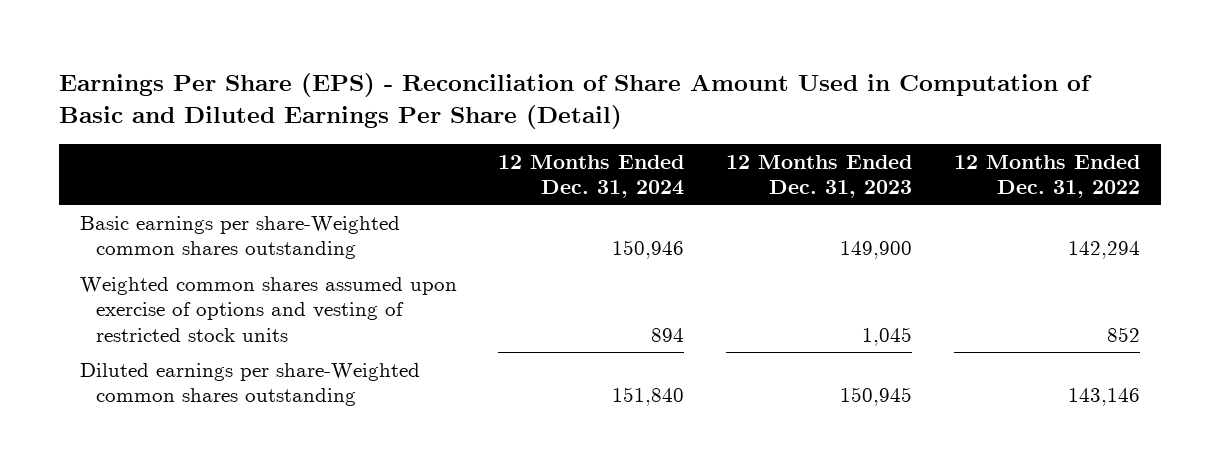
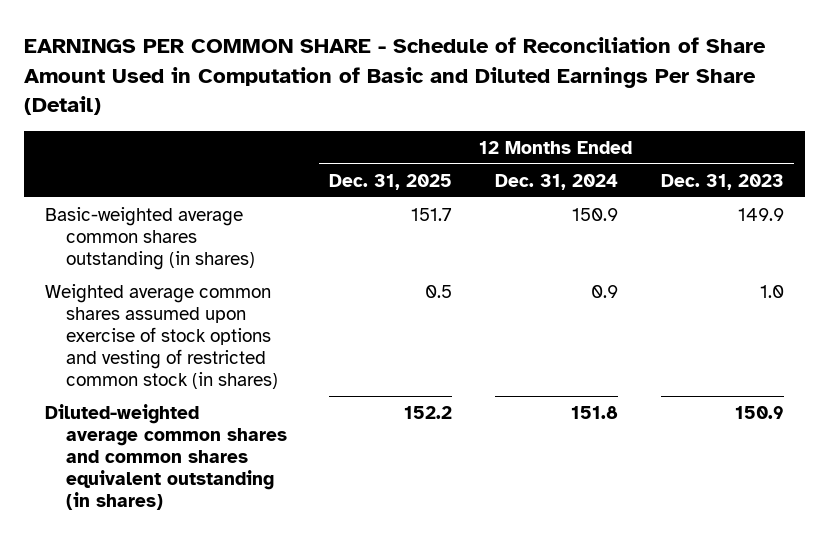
- Earnings Per Share (EPS) - Reconciliation of Share Amount Used in Computation of Basic and Diluted Earnings Per Share (Detail)
+ EARNINGS PER COMMON SHARE - Schedule of Reconciliation of Share Amount Used in Computation of Basic and Diluted Earnings Per Share (Detail)
- | 12 Months Ended Dec. 31, 2024 | 12 Months Ended Dec. 31, 2023 | 12 Months Ended Dec. 31, 2022
+ | 12 Months Ended Dec. 31, 2025 | 12 Months Ended Dec. 31, 2024 | 12 Months Ended Dec. 31, 2023
- Basic earnings per share-Weighted common shares outstanding | 150,946 | 149,900 | 142,294
- Weighted common shares assumed upon exercise of options and vesting of restricted stock units | 894 | 1,045 | 852
- Diluted earnings per share-Weighted common shares outstanding | 151,840 | 150,945 | 143,146
+ Basic-weighted average common shares outstanding (in shares) | 151.7 | 150.9 | 149.9
+ Weighted average common shares assumed upon exercise of stock options and vesting of restricted common stock (in shares) | 0.5 | 0.9 | 1.0
+ Diluted-weighted average common shares and common shares equivalent outstanding (in shares) | 152.2 | 151.8 | 150.9

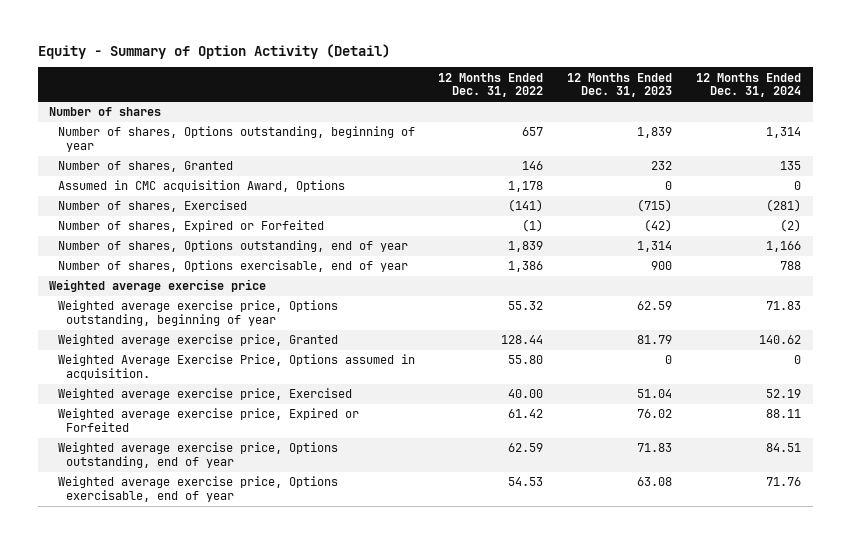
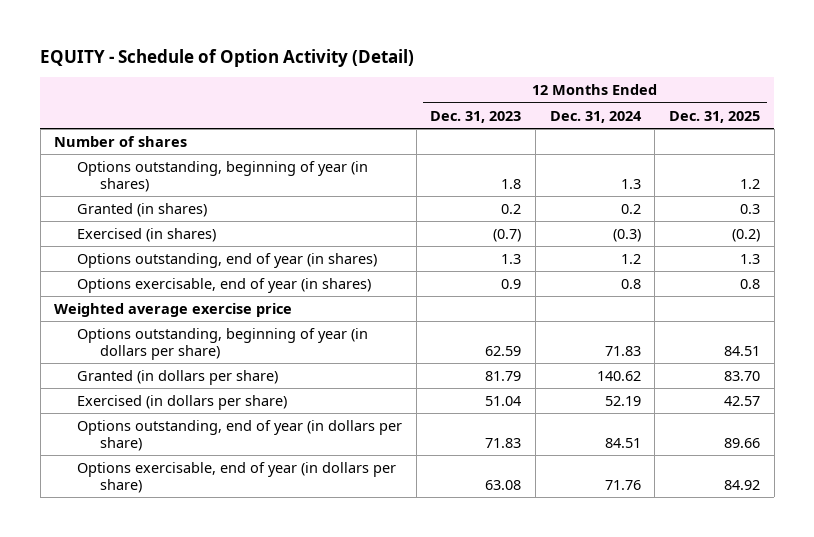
- Equity - Summary of Option Activity (Detail)
+ EQUITY - Schedule of Option Activity (Detail)
- | 12 Months Ended Dec. 31, 2022 | 12 Months Ended Dec. 31, 2023 | 12 Months Ended Dec. 31, 2024
+ | 12 Months Ended Dec. 31, 2023 | 12 Months Ended Dec. 31, 2024 | 12 Months Ended Dec. 31, 2025
- Number of shares, Options outstanding, beginning of year | 657 | 1,839 | 1,314
- Number of shares, Granted | 146 | 232 | 135
- Assumed in CMC acquisition Award, Options | 1,178 | 0 | 0
- Number of shares, Exercised | (141) | (715) | (281)
- Number of shares, Expired or Forfeited | (1) | (42) | (2)
- Number of shares, Options outstanding, end of year | 1,839 | 1,314 | 1,166
- Number of shares, Options exercisable, end of year | 1,386 | 900 | 788
+ Options outstanding, beginning of year (in shares) | 1.8 | 1.3 | 1.2
+ Granted (in shares) | 0.2 | 0.2 | 0.3
+ Exercised (in shares) | (0.7) | (0.3) | (0.2)
+ Options outstanding, end of year (in shares) | 1.3 | 1.2 | 1.3
+ Options exercisable, end of year (in shares) | 0.9 | 0.8 | 0.8
- Weighted average exercise price, Options outstanding, beginning of year | 55.32 | 62.59 | 71.83
- Weighted average exercise price, Granted | 128.44 | 81.79 | 140.62
- Weighted Average Exercise Price, Options assumed in acquisition. | 55.80 | 0 | 0
- Weighted average exercise price, Exercised | 40.00 | 51.04 | 52.19
- Weighted average exercise price, Expired or Forfeited | 61.42 | 76.02 | 88.11
- Weighted average exercise price, Options outstanding, end of year | 62.59 | 71.83 | 84.51
- Weighted average exercise price, Options exercisable, end of year | 54.53 | 63.08 | 71.76
+ Options outstanding, beginning of year (in dollars per share) | 62.59 | 71.83 | 84.51
+ Granted (in dollars per share) | 81.79 | 140.62 | 83.70
+ Exercised (in dollars per share) | 51.04 | 52.19 | 42.57
+ Options outstanding, end of year (in dollars per share) | 71.83 | 84.51 | 89.66
+ Options exercisable, end of year (in dollars per share) | 63.08 | 71.76 | 84.92

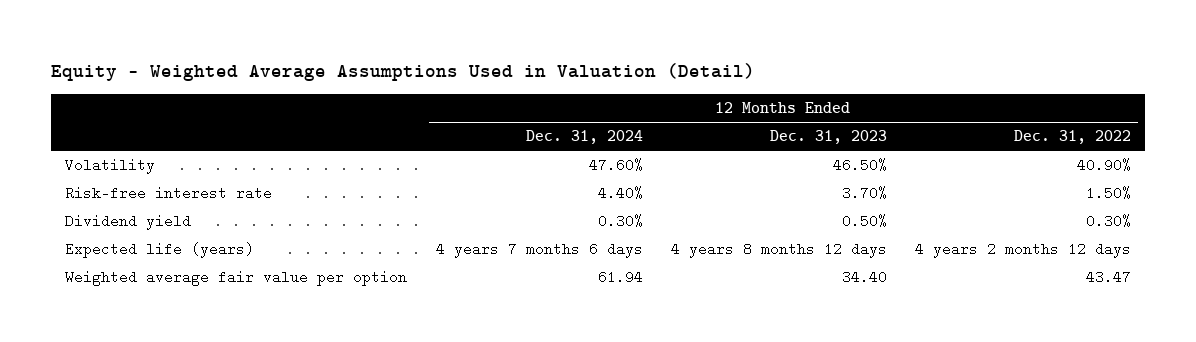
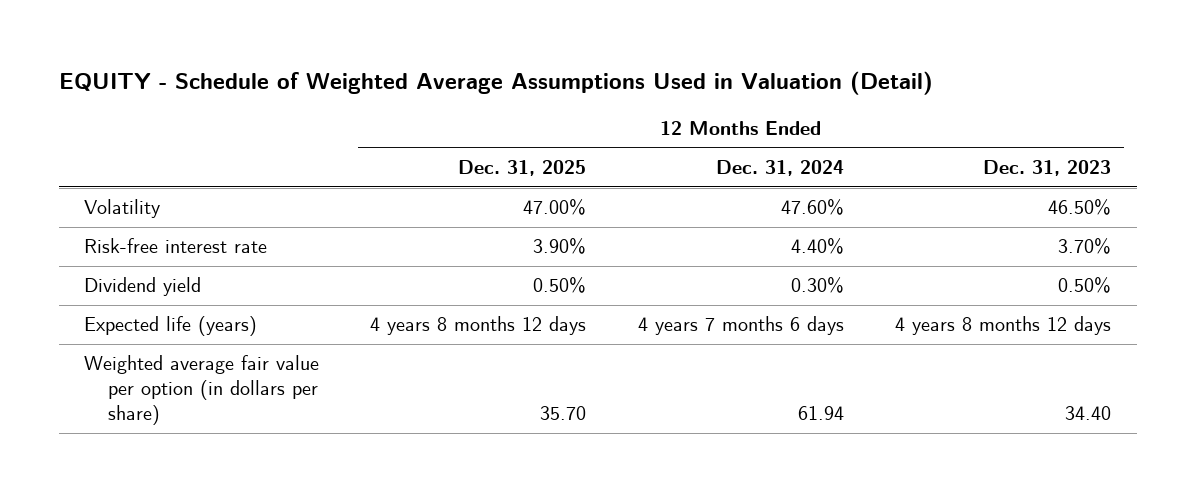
- Equity - Weighted Average Assumptions Used in Valuation (Detail)
+ EQUITY - Schedule of Weighted Average Assumptions Used in Valuation (Detail)
- | 12 Months Ended Dec. 31, 2024 | 12 Months Ended Dec. 31, 2023 | 12 Months Ended Dec. 31, 2022
+ | 12 Months Ended Dec. 31, 2025 | 12 Months Ended Dec. 31, 2024 | 12 Months Ended Dec. 31, 2023
- Weighted average fair value per option | 61.94 | 34.40 | 43.47
+ Weighted average fair value per option (in dollars per share) | 35.70 | 61.94 | 34.40

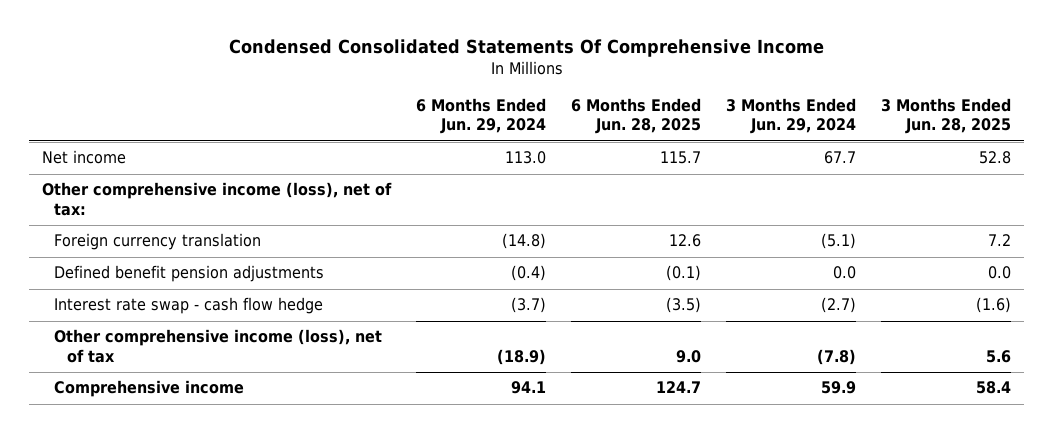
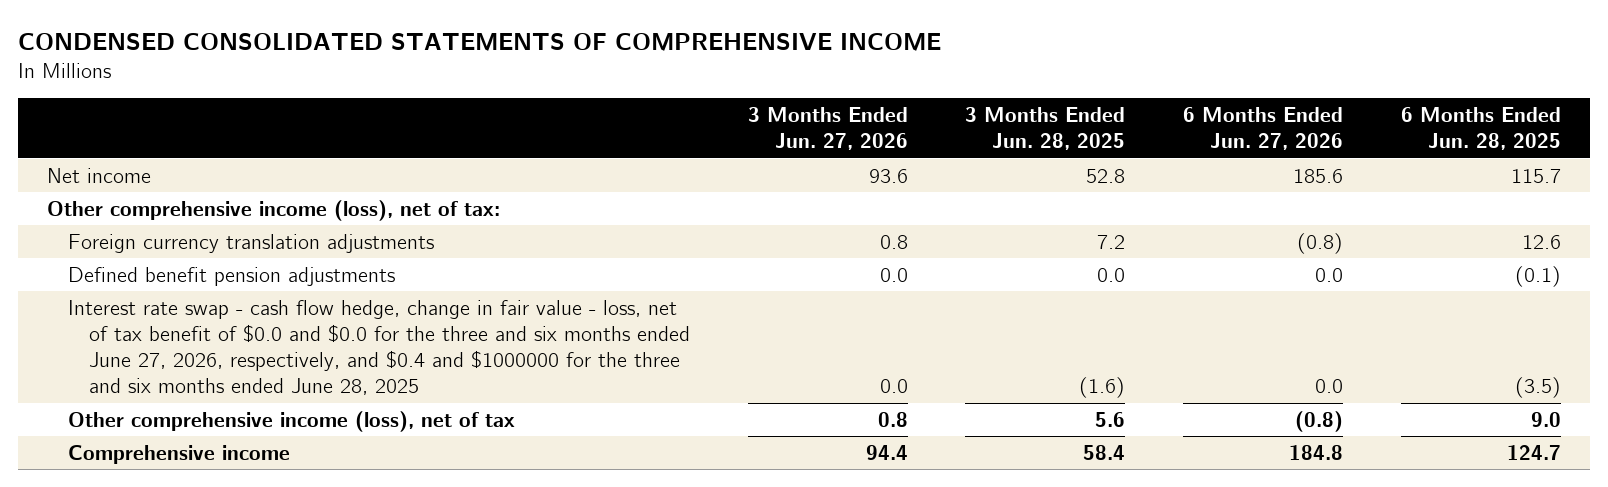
- Condensed Consolidated Statements Of Comprehensive Income
+ CONDENSED CONSOLIDATED STATEMENTS OF COMPREHENSIVE INCOME
- | 6 Months Ended Jun. 29, 2024 | 6 Months Ended Jun. 28, 2025 | 3 Months Ended Jun. 29, 2024 | 3 Months Ended Jun. 28, 2025
+ | 3 Months Ended Jun. 27, 2026 | 3 Months Ended Jun. 28, 2025 | 6 Months Ended Jun. 27, 2026 | 6 Months Ended Jun. 28, 2025
- Foreign currency translation | (14.8) | 12.6 | (5.1) | 7.2
+ Foreign currency translation adjustments | 0.8 | 7.2 | (0.8) | 12.6
- Interest rate swap - cash flow hedge | (3.7) | (3.5) | (2.7) | (1.6)
+ Interest rate swap - cash flow hedge, change in fair value - loss, net of tax benefit of $0.0 and $0.0 for the three and six months ended June 27, 2026, respectively, and $0.4 and $1000000 for the three and six months ended June 28, 2025 | 0.0 | (1.6) | 0.0 | (3.5)

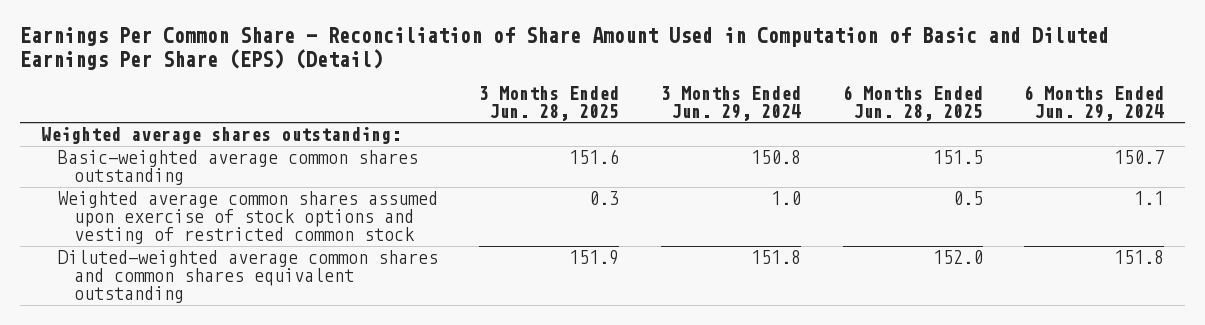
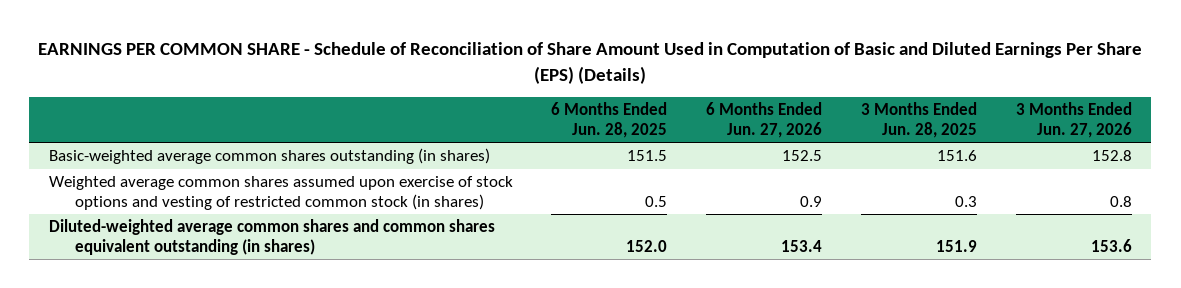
- Earnings Per Common Share - Reconciliation of Share Amount Used in Computation of Basic and Diluted Earnings Per Share (EPS) (Detail)
+ EARNINGS PER COMMON SHARE - Schedule of Reconciliation of Share Amount Used in Computation of Basic and Diluted Earnings Per Share (EPS) (Details)
- | 3 Months Ended Jun. 28, 2025 | 3 Months Ended Jun. 29, 2024 | 6 Months Ended Jun. 28, 2025 | 6 Months Ended Jun. 29, 2024
+ | 6 Months Ended Jun. 28, 2025 | 6 Months Ended Jun. 27, 2026 | 3 Months Ended Jun. 28, 2025 | 3 Months Ended Jun. 27, 2026
- Weighted average shares outstanding:
- Basic-weighted average common shares outstanding | 151.6 | 150.8 | 151.5 | 150.7
- Weighted average common shares assumed upon exercise of stock options and vesting of restricted common stock | 0.3 | 1.0 | 0.5 | 1.1
- Diluted-weighted average common shares and common shares equivalent outstanding | 151.9 | 151.8 | 152.0 | 151.8
+ Basic-weighted average common shares outstanding (in shares) | 151.5 | 152.5 | 151.6 | 152.8
+ Weighted average common shares assumed upon exercise of stock options and vesting of restricted common stock (in shares) | 0.5 | 0.9 | 0.3 | 0.8
+ Diluted-weighted average common shares and common shares equivalent outstanding (in shares) | 152.0 | 153.4 | 151.9 | 153.6

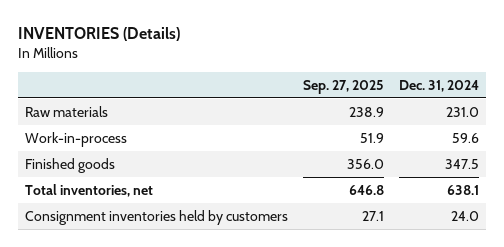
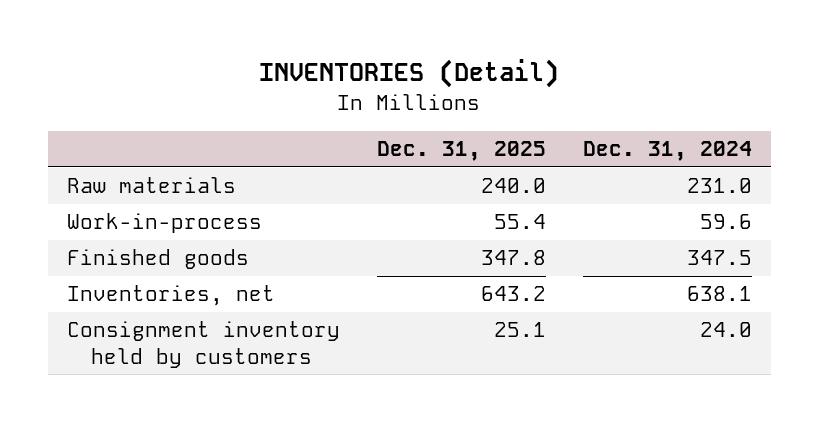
- INVENTORIES (Details)
+ INVENTORIES (Detail)
- | Sep. 27, 2025 | Dec. 31, 2024
+ | Dec. 31, 2025 | Dec. 31, 2024
- Total inventories, net | 646.8 | 638.1
- Consignment inventories held by customers | 27.1 | 24.0
+ Inventories, net | 643.2 | 638.1
+ Consignment inventory held by customers | 25.1 | 24.0

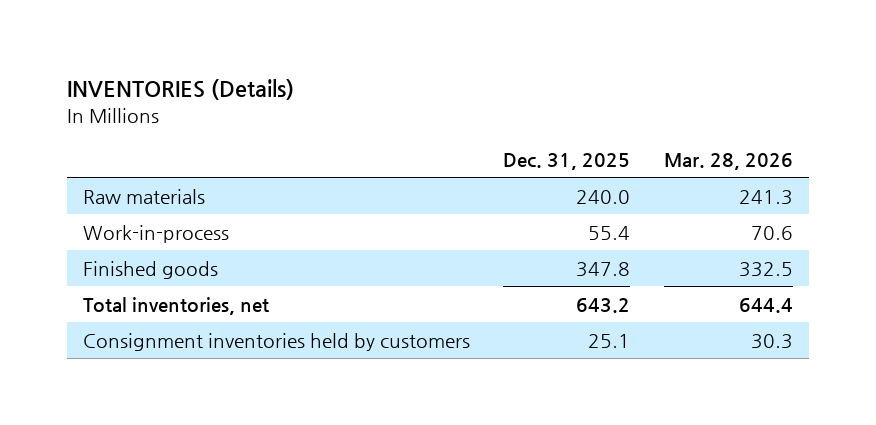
- INVENTORIES (Detail)
+ INVENTORIES (Details)
- | Dec. 31, 2025 | Dec. 31, 2024
+ | Dec. 31, 2025 | Mar. 28, 2026
- Inventories, net | 643.2 | 638.1
- Consignment inventory held by customers | 25.1 | 24.0
+ Total inventories, net | 643.2 | 644.4
+ Consignment inventories held by customers | 25.1 | 30.3

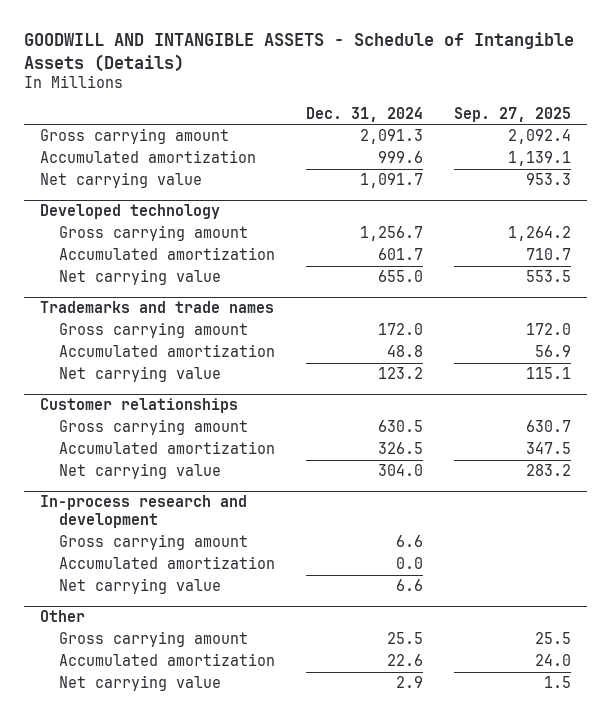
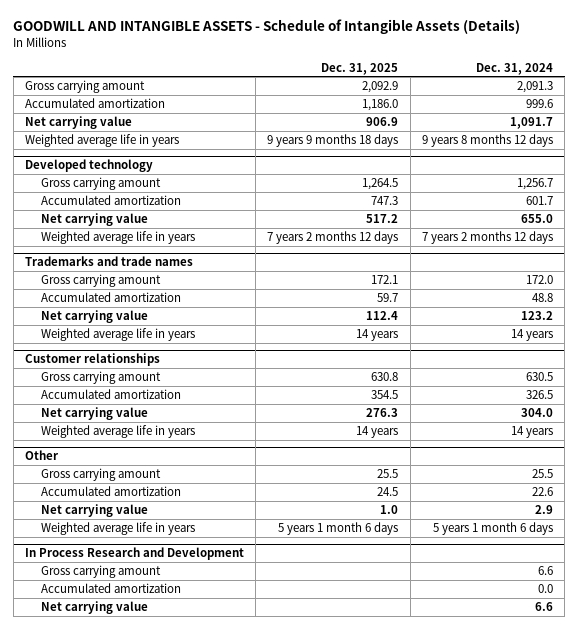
- | Dec. 31, 2024 | Sep. 27, 2025
+ | Dec. 31, 2025 | Dec. 31, 2024
+ Weighted average life in years | 9 years 9 months 18 days | 9 years 8 months 12 days
@ Developed technology
+ Weighted average life in years | 7 years 2 months 12 days | 7 years 2 months 12 days
@ Trademarks and trade names
+ Weighted average life in years | 14 years | 14 years
- In-process research and development
- Gross carrying amount | 6.6 |
- Accumulated amortization | 0.0 |
- Net carrying value | 6.6 |
@ Customer relationships
+ Weighted average life in years | 14 years | 14 years
@ Other
+ Weighted average life in years | 5 years 1 month 6 days | 5 years 1 month 6 days
+ In Process Research and Development
+ Gross carrying amount | | 6.6
+ Accumulated amortization | | 0.0
+ Net carrying value | | 6.6

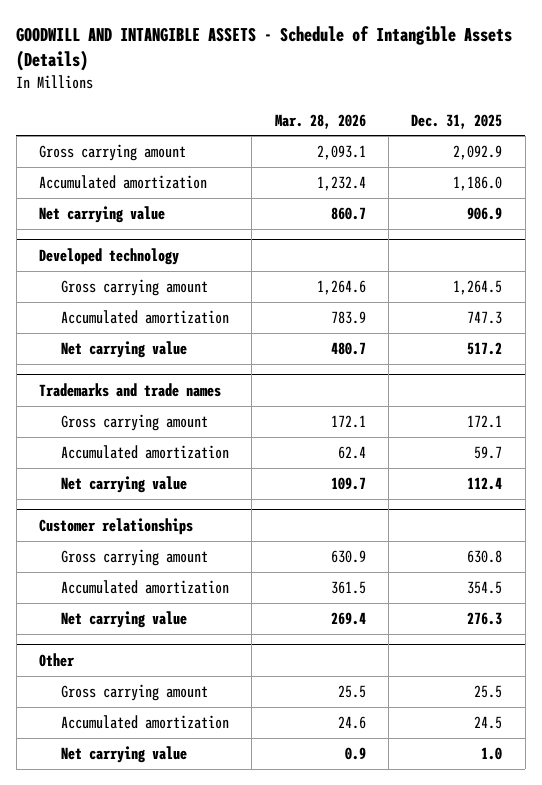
- | Dec. 31, 2025 | Dec. 31, 2024
+ | Mar. 28, 2026 | Dec. 31, 2025
- Weighted average life in years | 9 years 9 months 18 days | 9 years 8 months 12 days
@ Developed technology
- Weighted average life in years | 7 years 2 months 12 days | 7 years 2 months 12 days
@ Trademarks and trade names
- Weighted average life in years | 14 years | 14 years
@ Customer relationships
- Weighted average life in years | 14 years | 14 years
@ Other
- Weighted average life in years | 5 years 1 month 6 days | 5 years 1 month 6 days
- In Process Research and Development
- Gross carrying amount | | 6.6
- Accumulated amortization | | 0.0
- Net carrying value | | 6.6

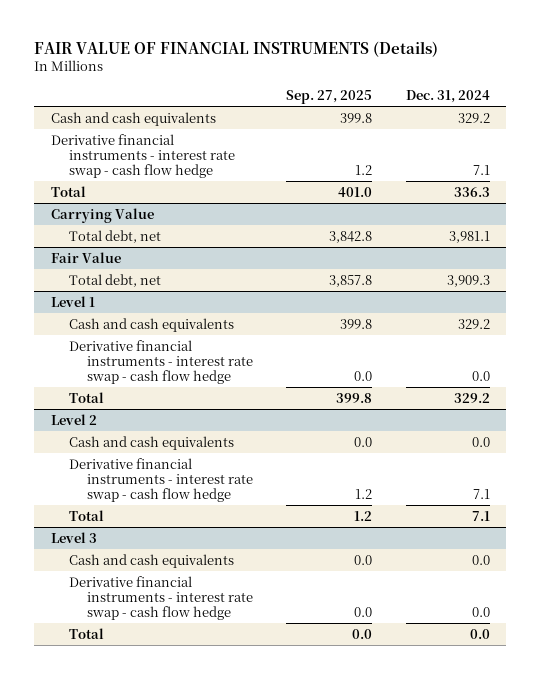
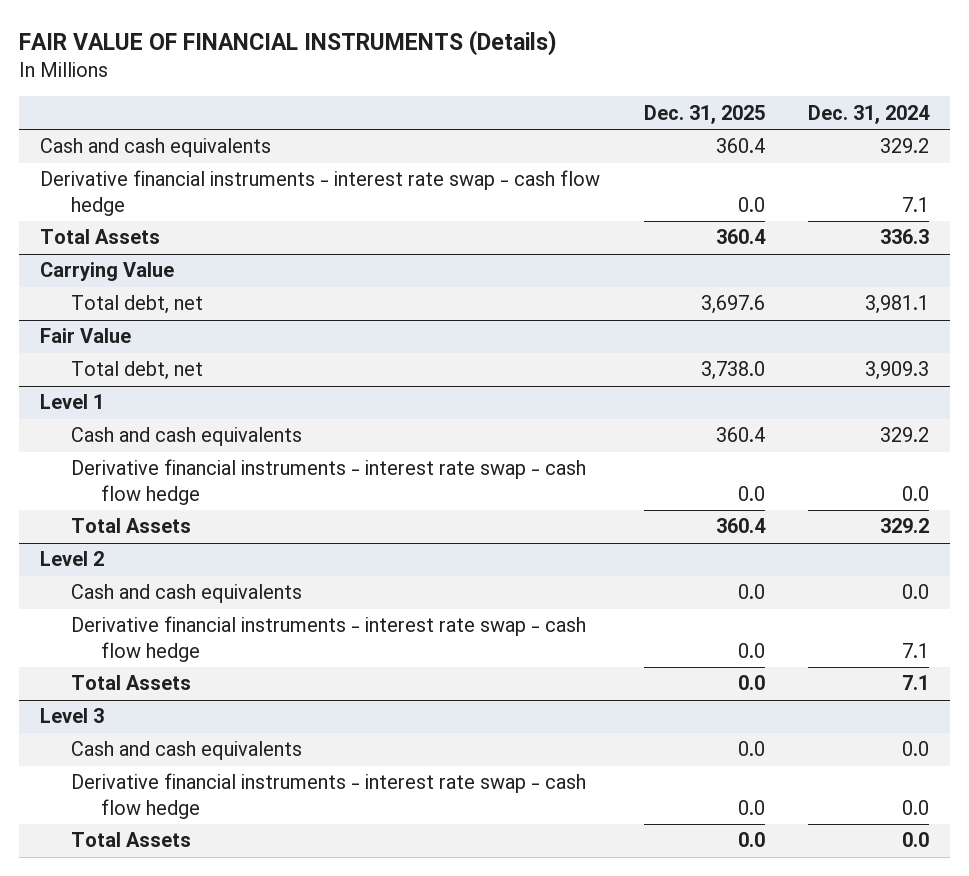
- | Sep. 27, 2025 | Dec. 31, 2024
+ | Dec. 31, 2025 | Dec. 31, 2024
- Total | 401.0 | 336.3
+ Total Assets | 360.4 | 336.3
@ Level 1
- Total | 399.8 | 329.2
+ Total Assets | 360.4 | 329.2
@ Level 2
- Total | 1.2 | 7.1
+ Total Assets | 0.0 | 7.1
@ Level 3
- Total | 0.0 | 0.0
+ Total Assets | 0.0 | 0.0

